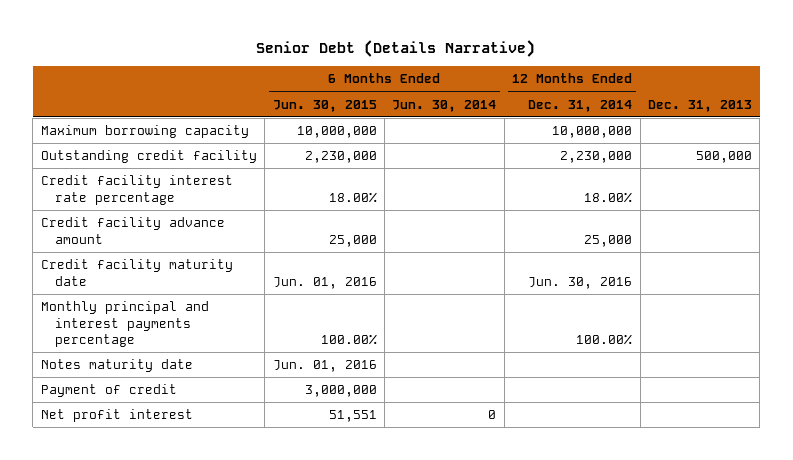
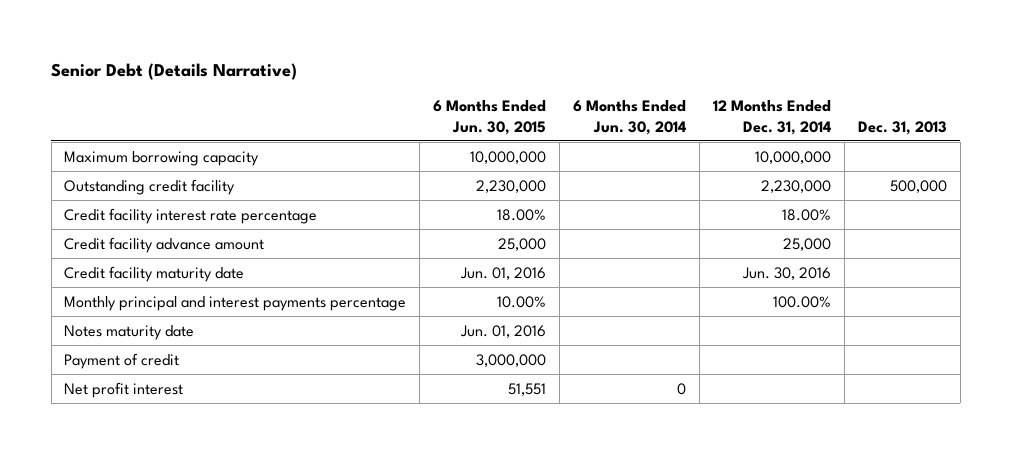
- Monthly principal and interest payments percentage | 100.00% | | 100.00% |
+ Monthly principal and interest payments percentage | 10.00% | | 100.00% |

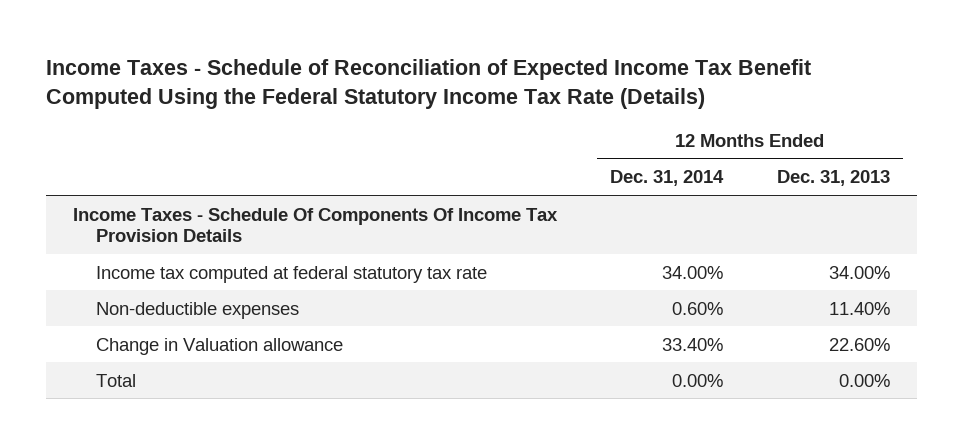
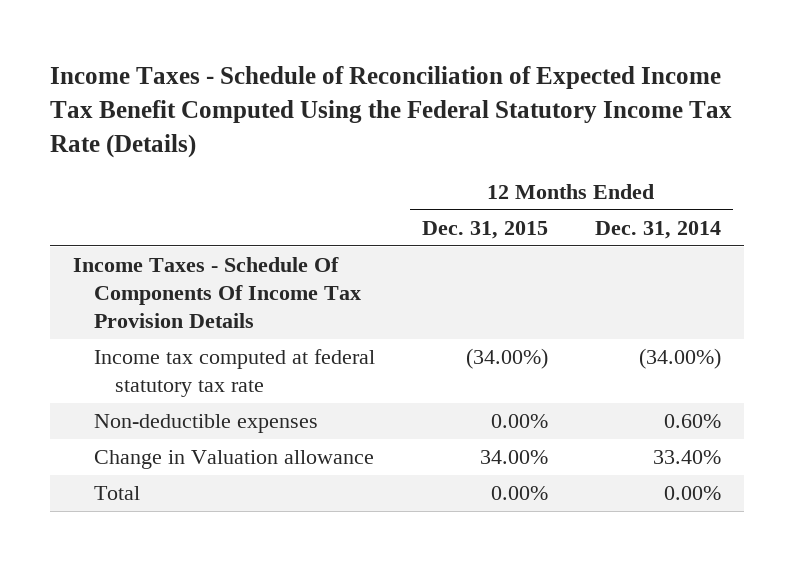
- | 12 Months Ended Dec. 31, 2014 | 12 Months Ended Dec. 31, 2013
+ | 12 Months Ended Dec. 31, 2015 | 12 Months Ended Dec. 31, 2014
- Income tax computed at federal statutory tax rate | 34.00% | 34.00%
+ Income tax computed at federal statutory tax rate | (34.00%) | (34.00%)

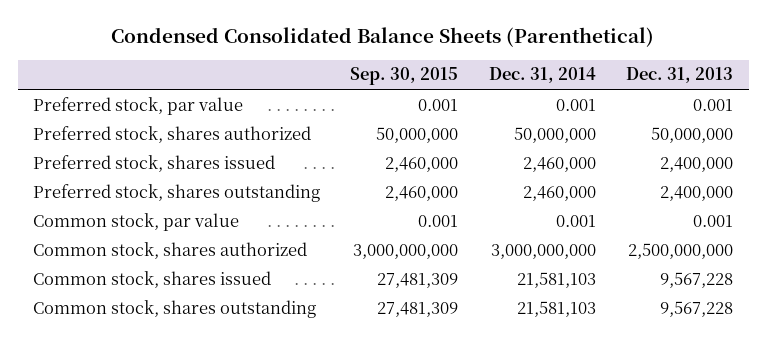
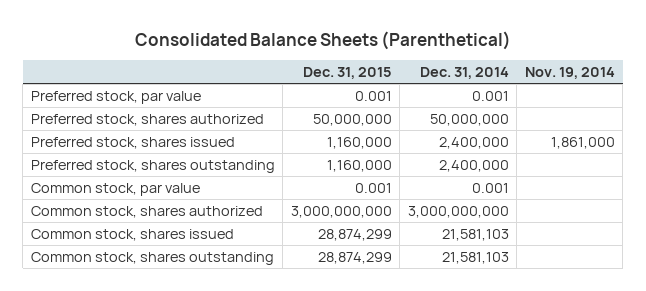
- Condensed Consolidated Balance Sheets (Parenthetical)
+ Consolidated Balance Sheets (Parenthetical)
- | Sep. 30, 2015 | Dec. 31, 2014 | Dec. 31, 2013
+ | Dec. 31, 2015 | Dec. 31, 2014 | Nov. 19, 2014
- Preferred stock, shares issued | 2,460,000 | 2,460,000 | 2,400,000
- Preferred stock, shares outstanding | 2,460,000 | 2,460,000 | 2,400,000
+ Preferred stock, shares issued | 1,160,000 | 2,400,000 | 1,861,000
+ Preferred stock, shares outstanding | 1,160,000 | 2,400,000 |

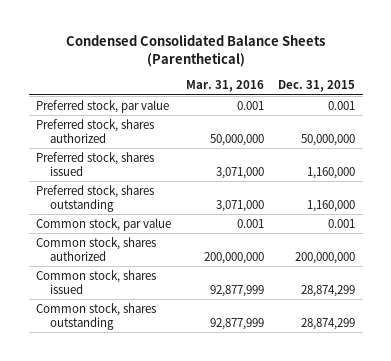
- Consolidated Balance Sheets (Parenthetical)
+ Condensed Consolidated Balance Sheets (Parenthetical)
- | Dec. 31, 2015 | Dec. 31, 2014 | Nov. 19, 2014
+ | Mar. 31, 2016 | Dec. 31, 2015
- Common stock, shares authorized | 3,000,000,000 | 3,000,000,000 |
+ Common stock, shares authorized | 200,000,000 | 200,000,000

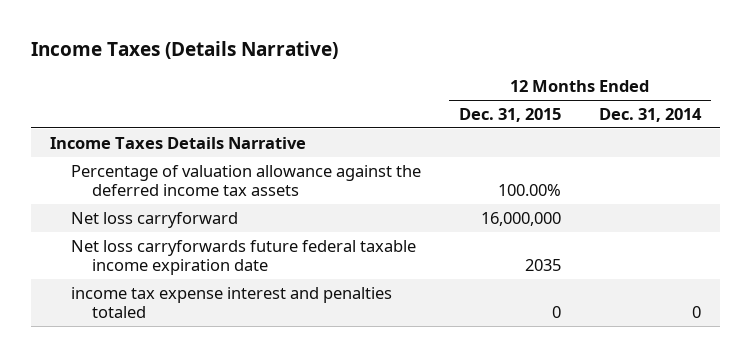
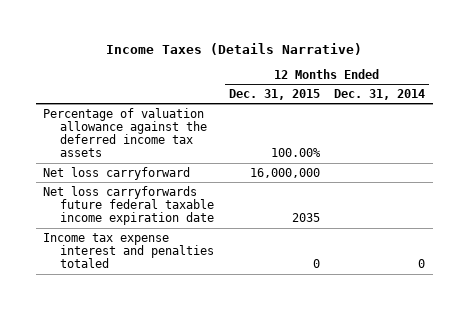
- Income Taxes Details Narrative
- income tax expense interest and penalties totaled | 0 | 0
+ Income tax expense interest and penalties totaled | 0 | 0

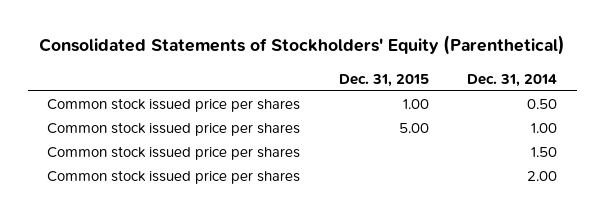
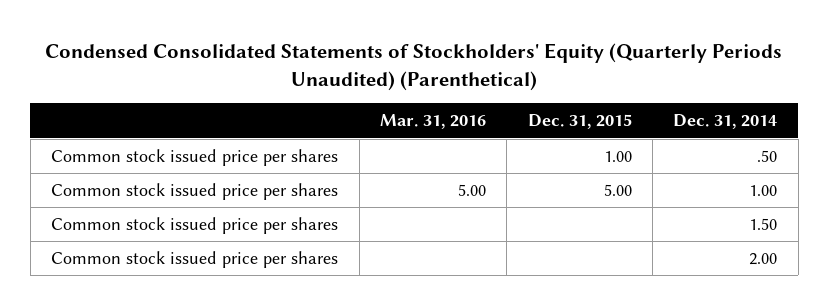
- Consolidated Statements of Stockholders' Equity (Parenthetical)
+ Condensed Consolidated Statements of Stockholders' Equity (Quarterly Periods Unaudited) (Parenthetical)
- | Dec. 31, 2015 | Dec. 31, 2014
+ | Mar. 31, 2016 | Dec. 31, 2015 | Dec. 31, 2014
- Common stock issued price per shares | 1.00 | 0.50
+ Common stock issued price per shares | | 1.00 | .50

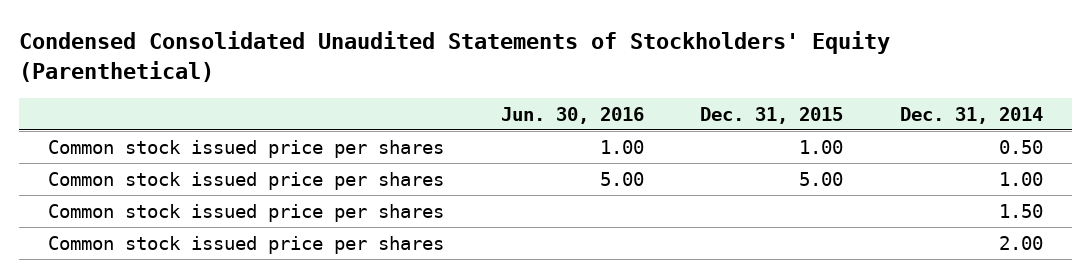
- Condensed Consolidated Statements of Stockholders' Equity (Quarterly Periods Unaudited) (Parenthetical)
+ Condensed Consolidated Unaudited Statements of Stockholders' Equity (Parenthetical)
- | Mar. 31, 2016 | Dec. 31, 2015 | Dec. 31, 2014
+ | Jun. 30, 2016 | Dec. 31, 2015 | Dec. 31, 2014
- Common stock issued price per shares | | 1.00 | .50
+ Common stock issued price per shares | 1.00 | 1.00 | 0.50

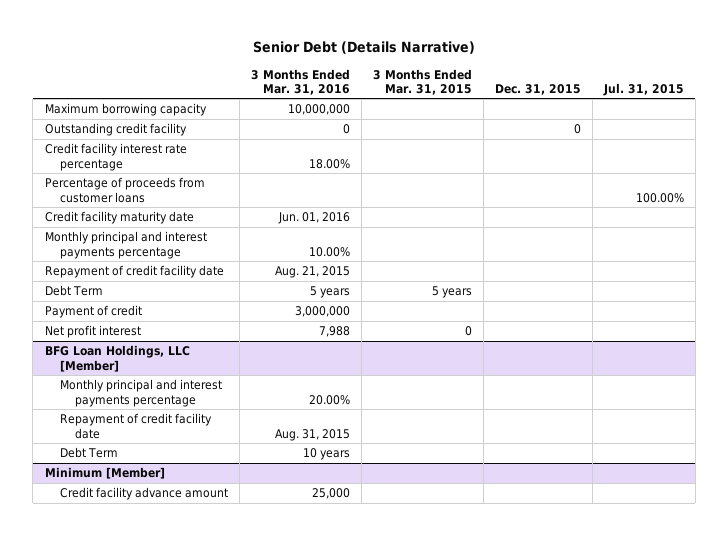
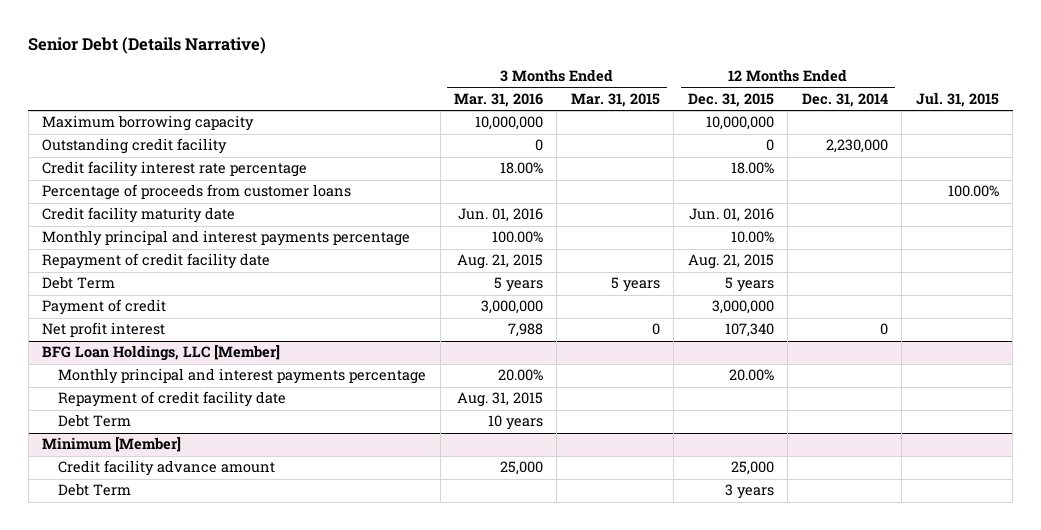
- | 3 Months Ended Mar. 31, 2016 | 3 Months Ended Mar. 31, 2015 | Dec. 31, 2015 | Jul. 31, 2015
+ | 3 Months Ended Mar. 31, 2016 | 3 Months Ended Mar. 31, 2015 | 12 Months Ended Dec. 31, 2015 | 12 Months Ended Dec. 31, 2014 | Jul. 31, 2015
- Monthly principal and interest payments percentage | 10.00% | | |
+ Monthly principal and interest payments percentage | 100.00% | | 10.00% | |
@ Minimum [Member]
+ Debt Term | | | 3 years | |

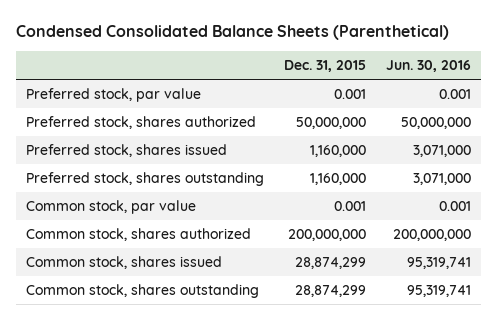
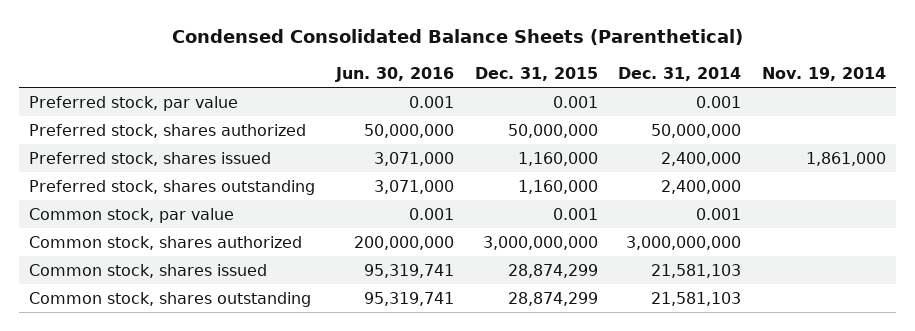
- | Dec. 31, 2015 | Jun. 30, 2016
+ | Jun. 30, 2016 | Dec. 31, 2015 | Dec. 31, 2014 | Nov. 19, 2014
- Common stock, shares authorized | 200,000,000 | 200,000,000
+ Common stock, shares authorized | 200,000,000 | 3,000,000,000 | 3,000,000,000 |

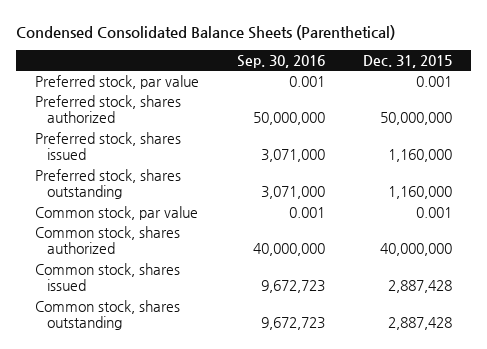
- | Jun. 30, 2016 | Dec. 31, 2015 | Dec. 31, 2014 | Nov. 19, 2014
+ | Sep. 30, 2016 | Dec. 31, 2015
- Common stock, shares authorized | 200,000,000 | 3,000,000,000 | 3,000,000,000 |
- Common stock, shares issued | 95,319,741 | 28,874,299 | 21,581,103 |
- Common stock, shares outstanding | 95,319,741 | 28,874,299 | 21,581,103 |
+ Common stock, shares authorized | 40,000,000 | 40,000,000
+ Common stock, shares issued | 9,672,723 | 2,887,428
+ Common stock, shares outstanding | 9,672,723 | 2,887,428

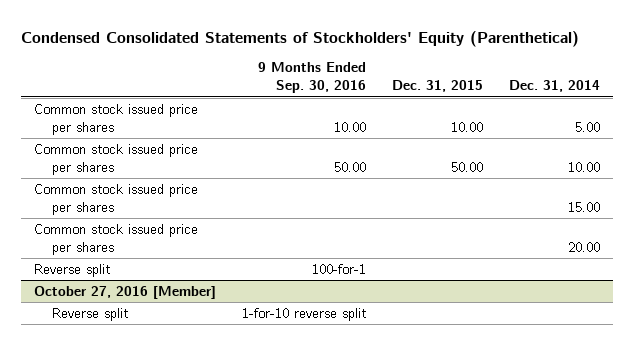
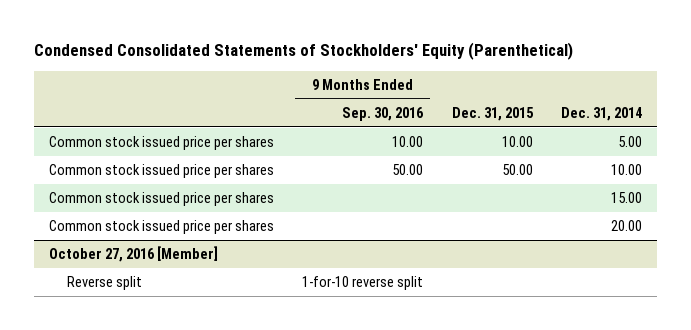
- Reverse split | 100-for-1 | |

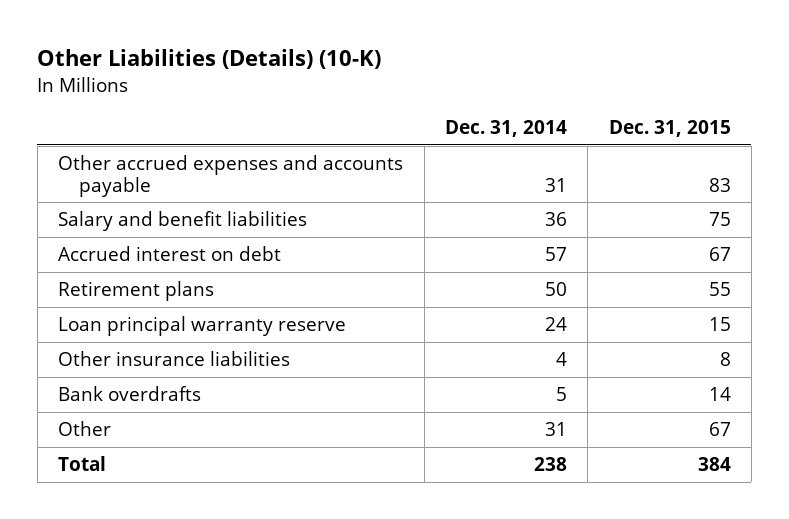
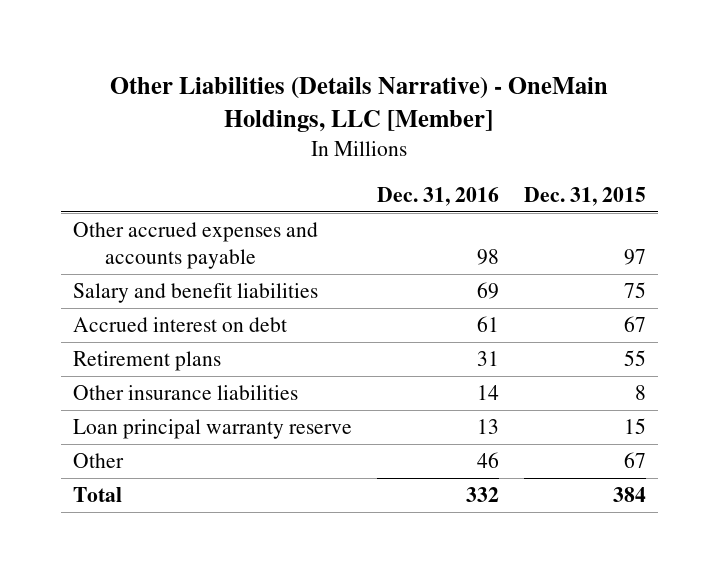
- Other Liabilities (Details) (10-K)
+ Other Liabilities (Details Narrative) - OneMain Holdings, LLC [Member]
- | Dec. 31, 2014 | Dec. 31, 2015
+ | Dec. 31, 2016 | Dec. 31, 2015
- Other accrued expenses and accounts payable | 31 | 83
+ Other accrued expenses and accounts payable | 98 | 97
- Bank overdrafts | 5 | 14
moved down: Loan principal warranty reserve | 13 | 15

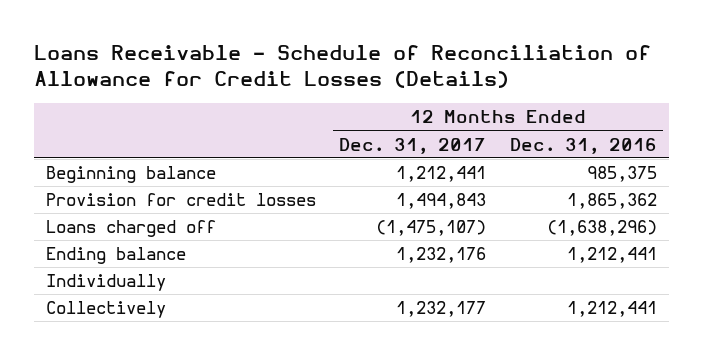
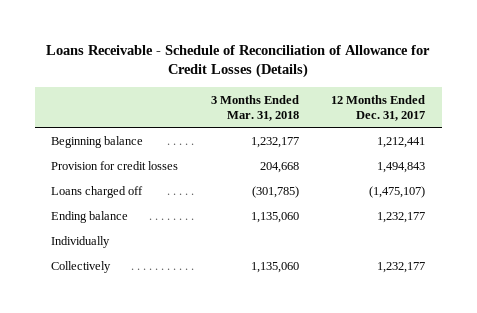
- | 12 Months Ended Dec. 31, 2017 | 12 Months Ended Dec. 31, 2016
+ | 3 Months Ended Mar. 31, 2018 | 12 Months Ended Dec. 31, 2017
- Ending balance | 1,232,176 | 1,212,441
+ Ending balance | 1,135,060 | 1,232,177

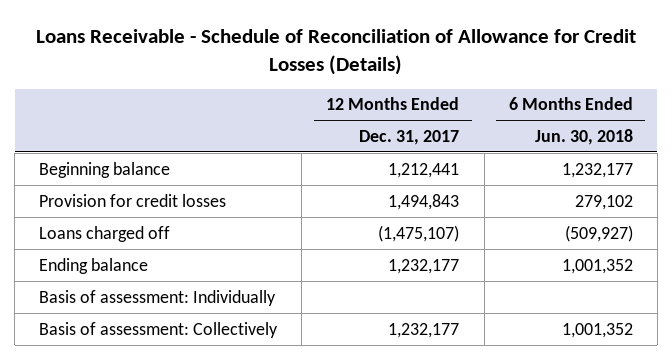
- | 3 Months Ended Mar. 31, 2018 | 12 Months Ended Dec. 31, 2017
+ | 12 Months Ended Dec. 31, 2017 | 6 Months Ended Jun. 30, 2018
- Individually
- Collectively | 1,135,060 | 1,232,177
+ Basis of assessment: Individually
+ Basis of assessment: Collectively | 1,232,177 | 1,001,352

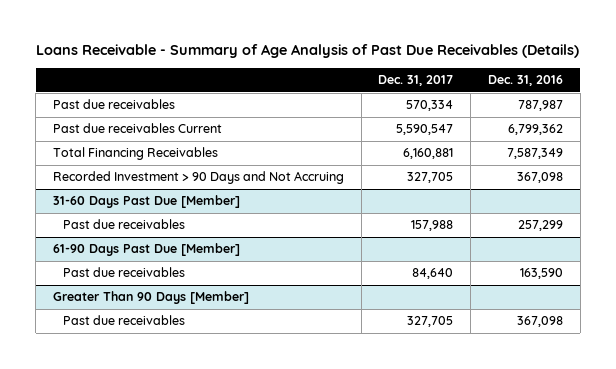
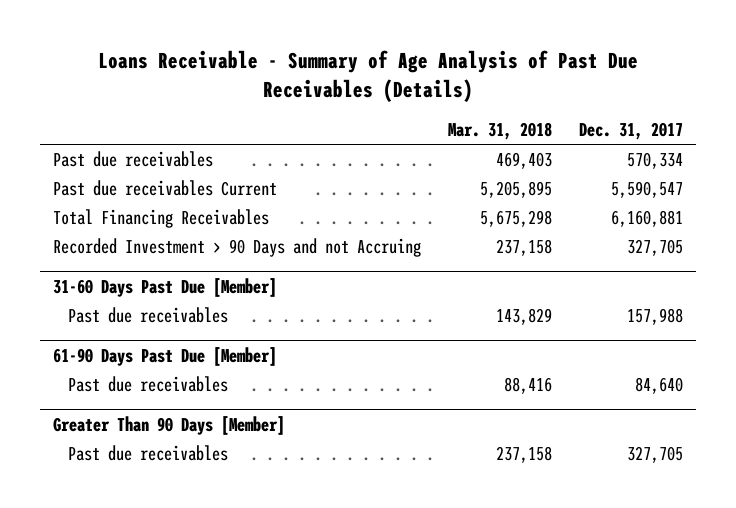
- | Dec. 31, 2017 | Dec. 31, 2016
+ | Mar. 31, 2018 | Dec. 31, 2017
- Recorded Investment > 90 Days and Not Accruing | 327,705 | 367,098
+ Recorded Investment > 90 Days and not Accruing | 237,158 | 327,705

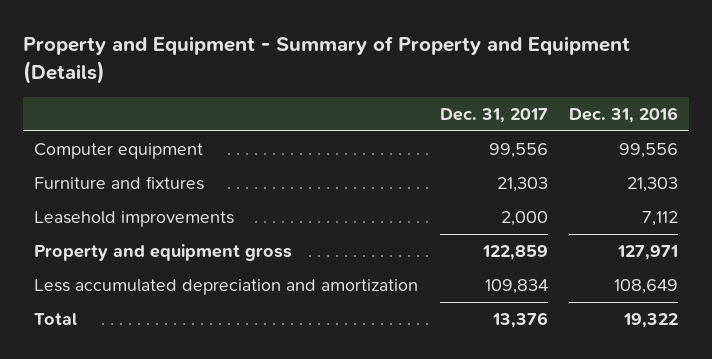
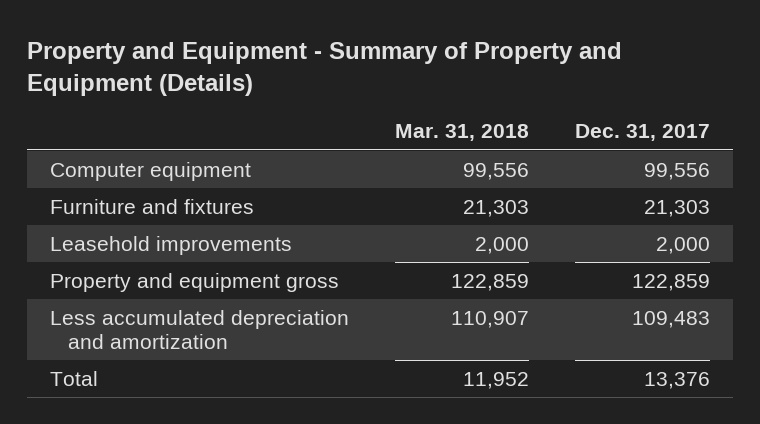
- | Dec. 31, 2017 | Dec. 31, 2016
+ | Mar. 31, 2018 | Dec. 31, 2017
- Less accumulated depreciation and amortization | 109,834 | 108,649
+ Less accumulated depreciation and amortization | 110,907 | 109,483

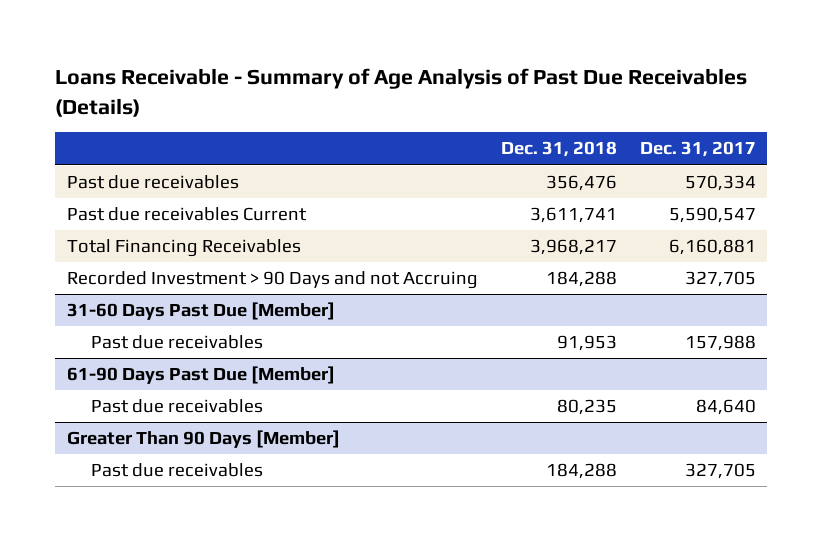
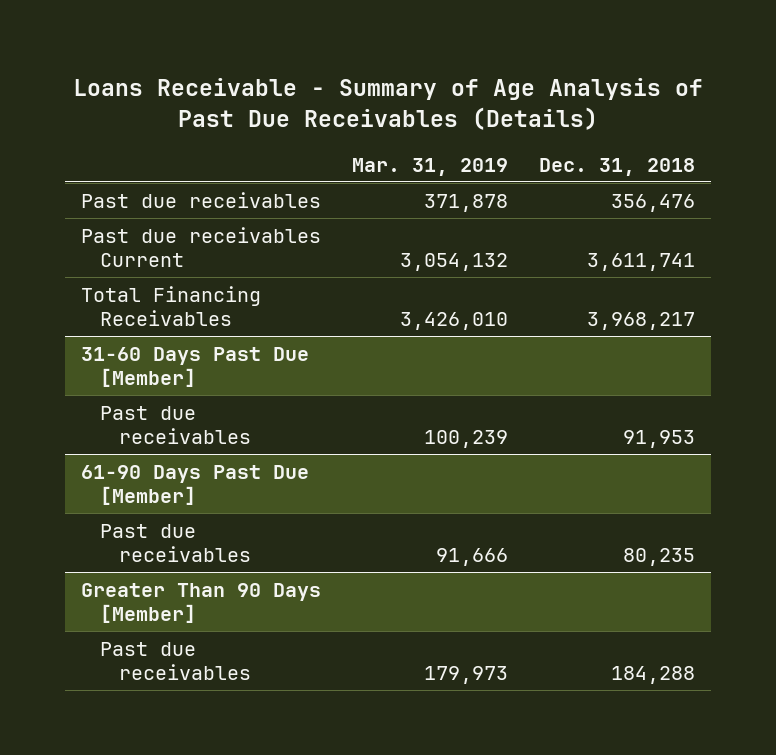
- | Dec. 31, 2018 | Dec. 31, 2017
+ | Mar. 31, 2019 | Dec. 31, 2018
- Recorded Investment > 90 Days and not Accruing | 184,288 | 327,705

